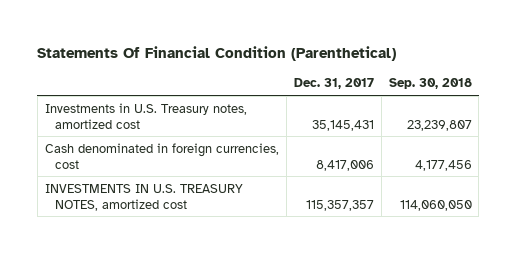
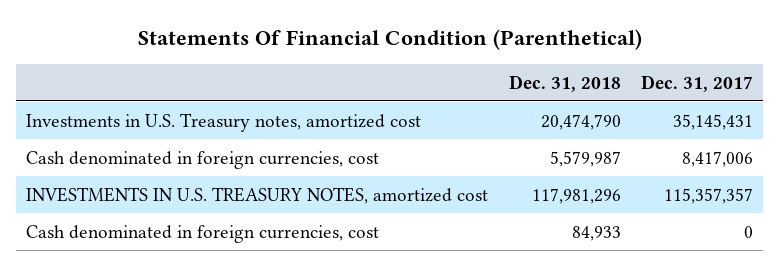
- | Dec. 31, 2017 | Sep. 30, 2018
+ | Dec. 31, 2018 | Dec. 31, 2017
+ Cash denominated in foreign currencies, cost | 84,933 | 0

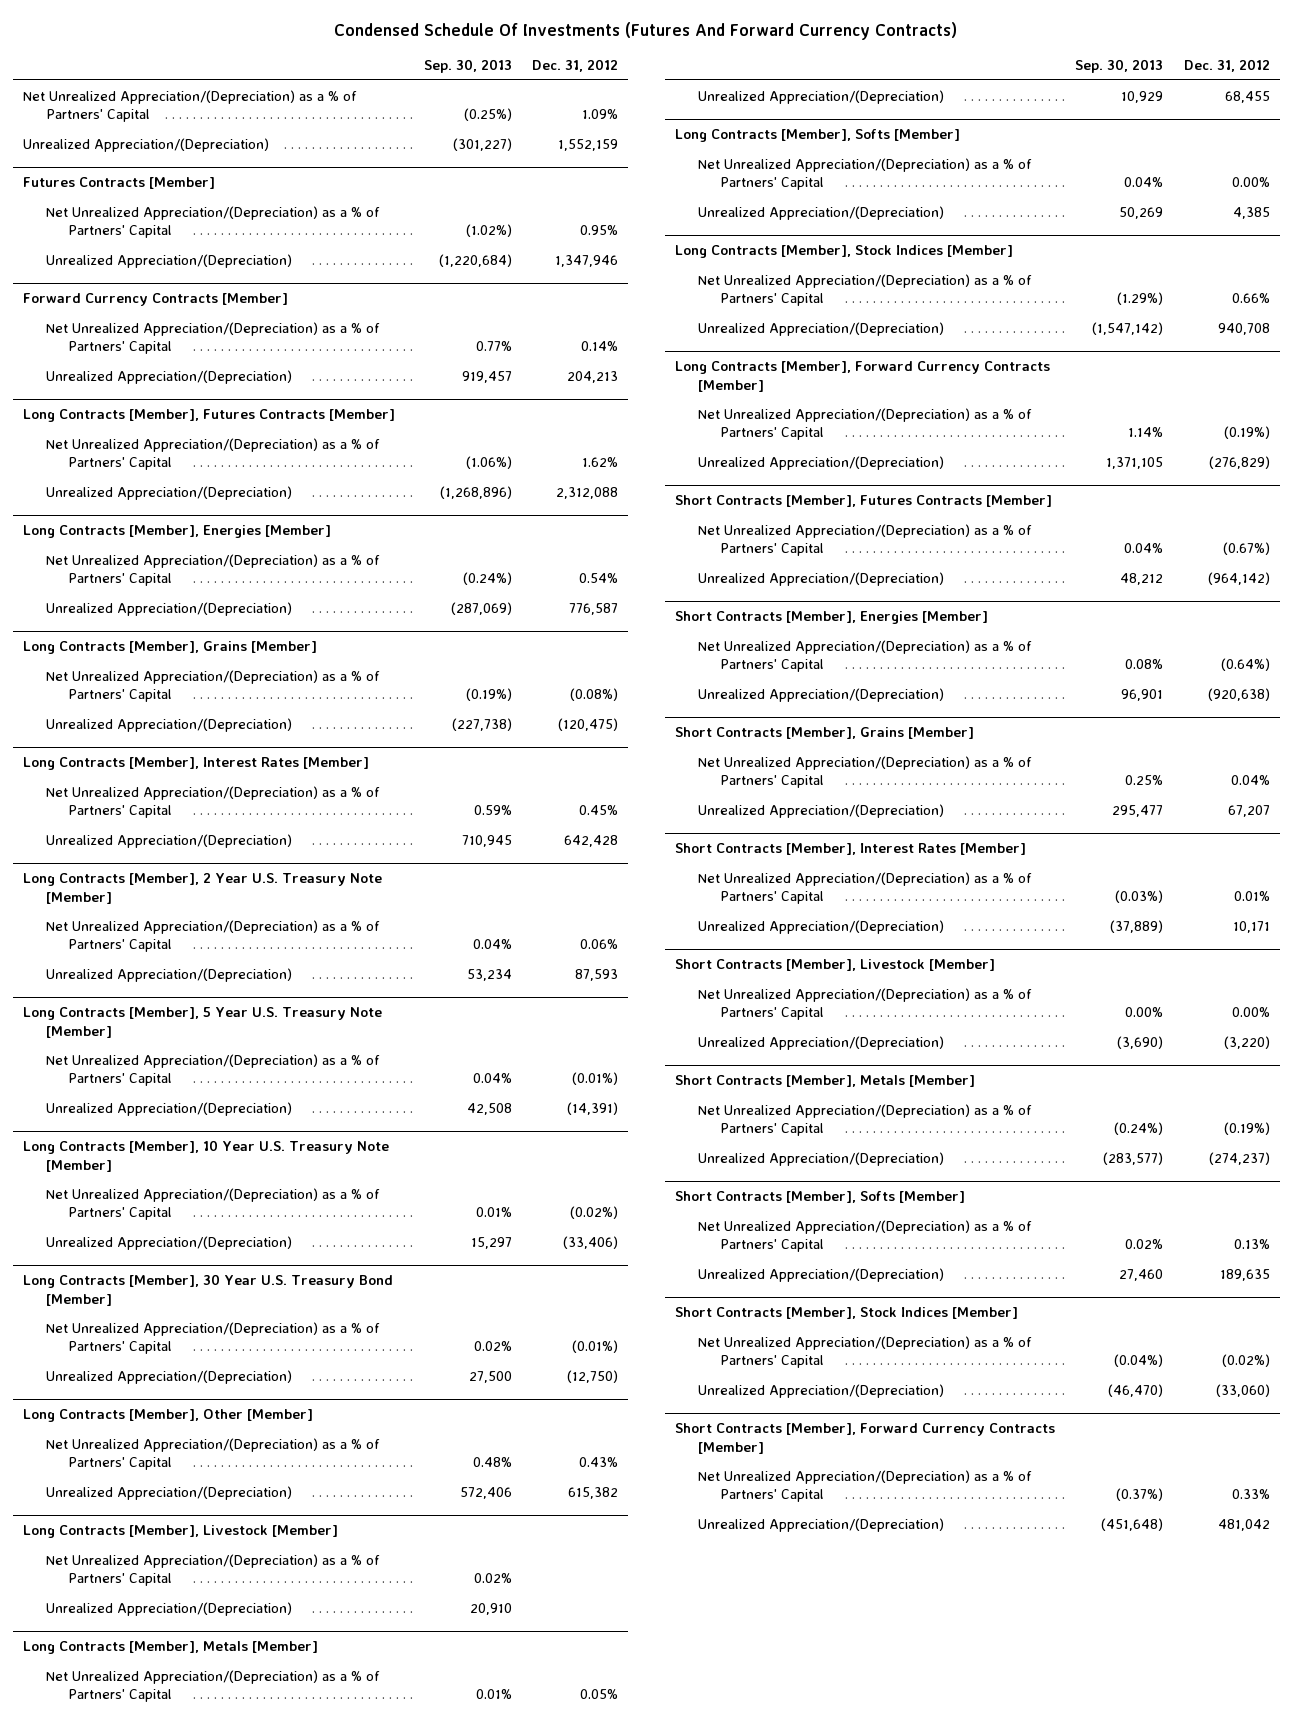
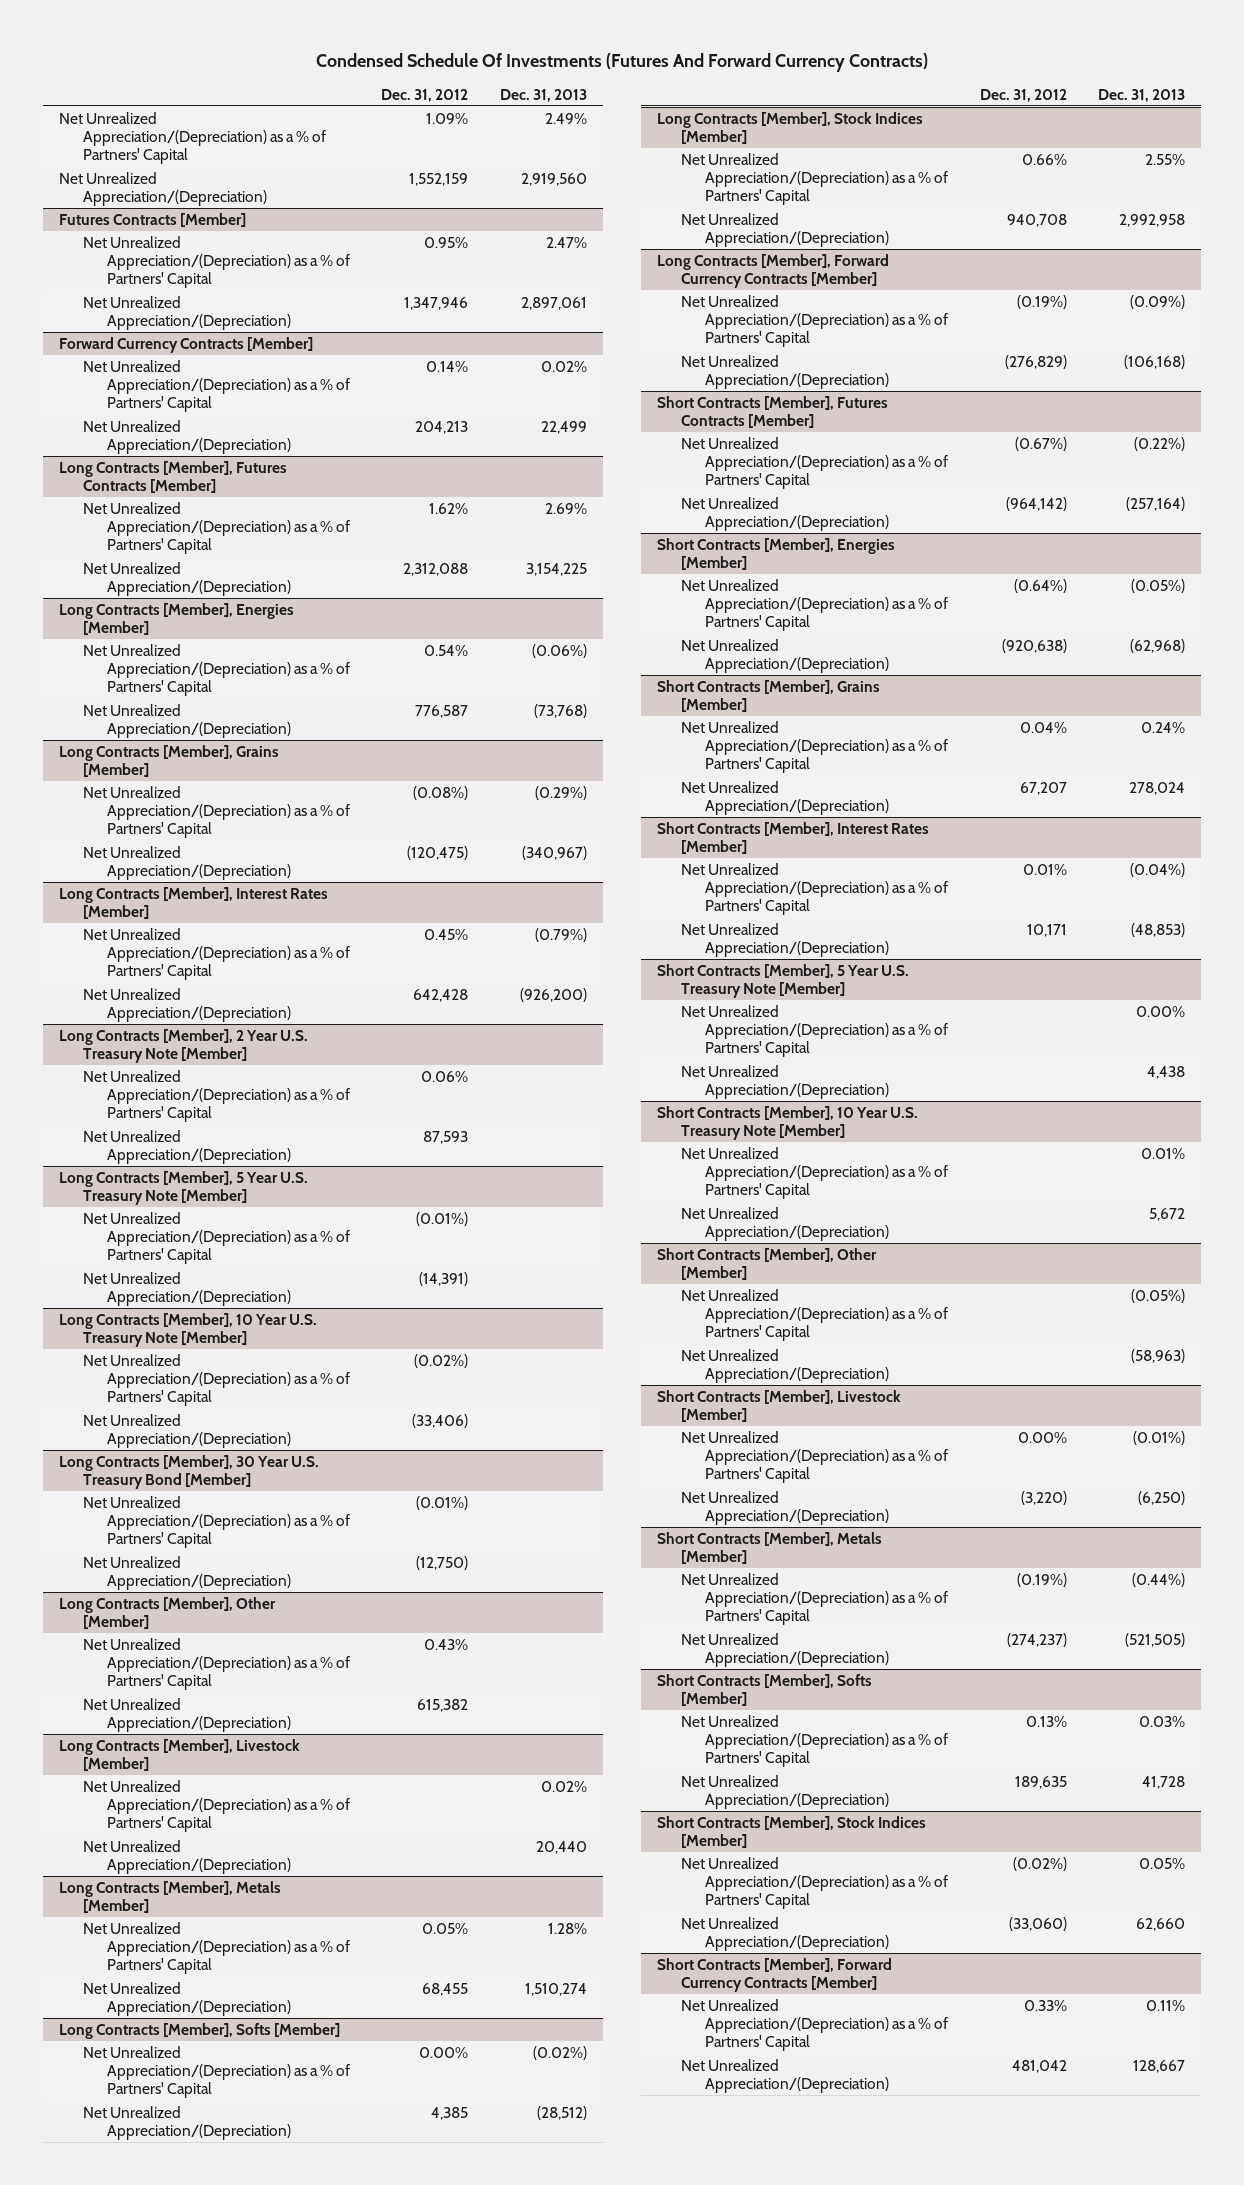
- | Sep. 30, 2013 | Dec. 31, 2012
+ | Dec. 31, 2012 | Dec. 31, 2013
- Unrealized Appreciation/(Depreciation) | (301,227) | 1,552,159
+ Net Unrealized Appreciation/(Depreciation) | 1,552,159 | 2,919,560
@ Futures Contracts [Member]
- Unrealized Appreciation/(Depreciation) | (1,220,684) | 1,347,946
+ Net Unrealized Appreciation/(Depreciation) | 1,347,946 | 2,897,061
@ Forward Currency Contracts [Member]
- Unrealized Appreciation/(Depreciation) | 919,457 | 204,213
+ Net Unrealized Appreciation/(Depreciation) | 204,213 | 22,499
@ Long Contracts [Member], Futures Contracts [Member]
- Unrealized Appreciation/(Depreciation) | (1,268,896) | 2,312,088
+ Net Unrealized Appreciation/(Depreciation) | 2,312,088 | 3,154,225
@ Long Contracts [Member], Energies [Member]
- Unrealized Appreciation/(Depreciation) | (287,069) | 776,587
+ Net Unrealized Appreciation/(Depreciation) | 776,587 | (73,768)
@ Long Contracts [Member], Grains [Member]
- Unrealized Appreciation/(Depreciation) | (227,738) | (120,475)
+ Net Unrealized Appreciation/(Depreciation) | (120,475) | (340,967)
@ Long Contracts [Member], Interest Rates [Member]
- Unrealized Appreciation/(Depreciation) | 710,945 | 642,428
+ Net Unrealized Appreciation/(Depreciation) | 642,428 | (926,200)
@ Long Contracts [Member], 2 Year U.S. Treasury Note [Member]
- Unrealized Appreciation/(Depreciation) | 53,234 | 87,593
+ Net Unrealized Appreciation/(Depreciation) | 87,593 |
@ Long Contracts [Member], 5 Year U.S. Treasury Note [Member]
- Unrealized Appreciation/(Depreciation) | 42,508 | (14,391)
+ Net Unrealized Appreciation/(Depreciation) | (14,391) |
@ Long Contracts [Member], 10 Year U.S. Treasury Note [Member]
- Unrealized Appreciation/(Depreciation) | 15,297 | (33,406)
+ Net Unrealized Appreciation/(Depreciation) | (33,406) |
@ Long Contracts [Member], 30 Year U.S. Treasury Bond [Member]
- Unrealized Appreciation/(Depreciation) | 27,500 | (12,750)
+ Net Unrealized Appreciation/(Depreciation) | (12,750) |
@ Long Contracts [Member], Other [Member]
- Unrealized Appreciation/(Depreciation) | 572,406 | 615,382
+ Net Unrealized Appreciation/(Depreciation) | 615,382 |
@ Long Contracts [Member], Livestock [Member]
- Unrealized Appreciation/(Depreciation) | 20,910 |
+ Net Unrealized Appreciation/(Depreciation) | | 20,440
@ Long Contracts [Member], Metals [Member]
- Unrealized Appreciation/(Depreciation) | 10,929 | 68,455
+ Net Unrealized Appreciation/(Depreciation) | 68,455 | 1,510,274
@ Long Contracts [Member], Softs [Member]
- Unrealized Appreciation/(Depreciation) | 50,269 | 4,385
+ Net Unrealized Appreciation/(Depreciation) | 4,385 | (28,512)
@ Long Contracts [Member], Stock Indices [Member]
- Unrealized Appreciation/(Depreciation) | (1,547,142) | 940,708
+ Net Unrealized Appreciation/(Depreciation) | 940,708 | 2,992,958
@ Long Contracts [Member], Forward Currency Contracts [Member]
- Unrealized Appreciation/(Depreciation) | 1,371,105 | (276,829)
+ Net Unrealized Appreciation/(Depreciation) | (276,829) | (106,168)
@ Short Contracts [Member], Futures Contracts [Member]
- Unrealized Appreciation/(Depreciation) | 48,212 | (964,142)
+ Net Unrealized Appreciation/(Depreciation) | (964,142) | (257,164)
@ Short Contracts [Member], Energies [Member]
- Unrealized Appreciation/(Depreciation) | 96,901 | (920,638)
+ Net Unrealized Appreciation/(Depreciation) | (920,638) | (62,968)
@ Short Contracts [Member], Grains [Member]
- Unrealized Appreciation/(Depreciation) | 295,477 | 67,207
+ Net Unrealized Appreciation/(Depreciation) | 67,207 | 278,024
@ Short Contracts [Member], Interest Rates [Member]
- Unrealized Appreciation/(Depreciation) | (37,889) | 10,171
+ Net Unrealized Appreciation/(Depreciation) | 10,171 | (48,853)
+ Short Contracts [Member], 5 Year U.S. Treasury Note [Member]
+ Net Unrealized Appreciation/(Depreciation) as a % of Partners' Capital | | 0.00%
+ Net Unrealized Appreciation/(Depreciation) | | 4,438
+ Short Contracts [Member], 10 Year U.S. Treasury Note [Member]
+ Net Unrealized Appreciation/(Depreciation) as a % of Partners' Capital | | 0.01%
+ Net Unrealized Appreciation/(Depreciation) | | 5,672
+ Short Contracts [Member], Other [Member]
+ Net Unrealized Appreciation/(Depreciation) as a % of Partners' Capital | | (0.05%)
+ Net Unrealized Appreciation/(Depreciation) | | (58,963)
@ Short Contracts [Member], Livestock [Member]
- Unrealized Appreciation/(Depreciation) | (3,690) | (3,220)
+ Net Unrealized Appreciation/(Depreciation) | (3,220) | (6,250)
@ Short Contracts [Member], Metals [Member]
- Unrealized Appreciation/(Depreciation) | (283,577) | (274,237)
+ Net Unrealized Appreciation/(Depreciation) | (274,237) | (521,505)
@ Short Contracts [Member], Softs [Member]
- Unrealized Appreciation/(Depreciation) | 27,460 | 189,635
+ Net Unrealized Appreciation/(Depreciation) | 189,635 | 41,728
@ Short Contracts [Member], Stock Indices [Member]
- Unrealized Appreciation/(Depreciation) | (46,470) | (33,060)
+ Net Unrealized Appreciation/(Depreciation) | (33,060) | 62,660
@ Short Contracts [Member], Forward Currency Contracts [Member]
- Unrealized Appreciation/(Depreciation) | (451,648) | 481,042
+ Net Unrealized Appreciation/(Depreciation) | 481,042 | 128,667

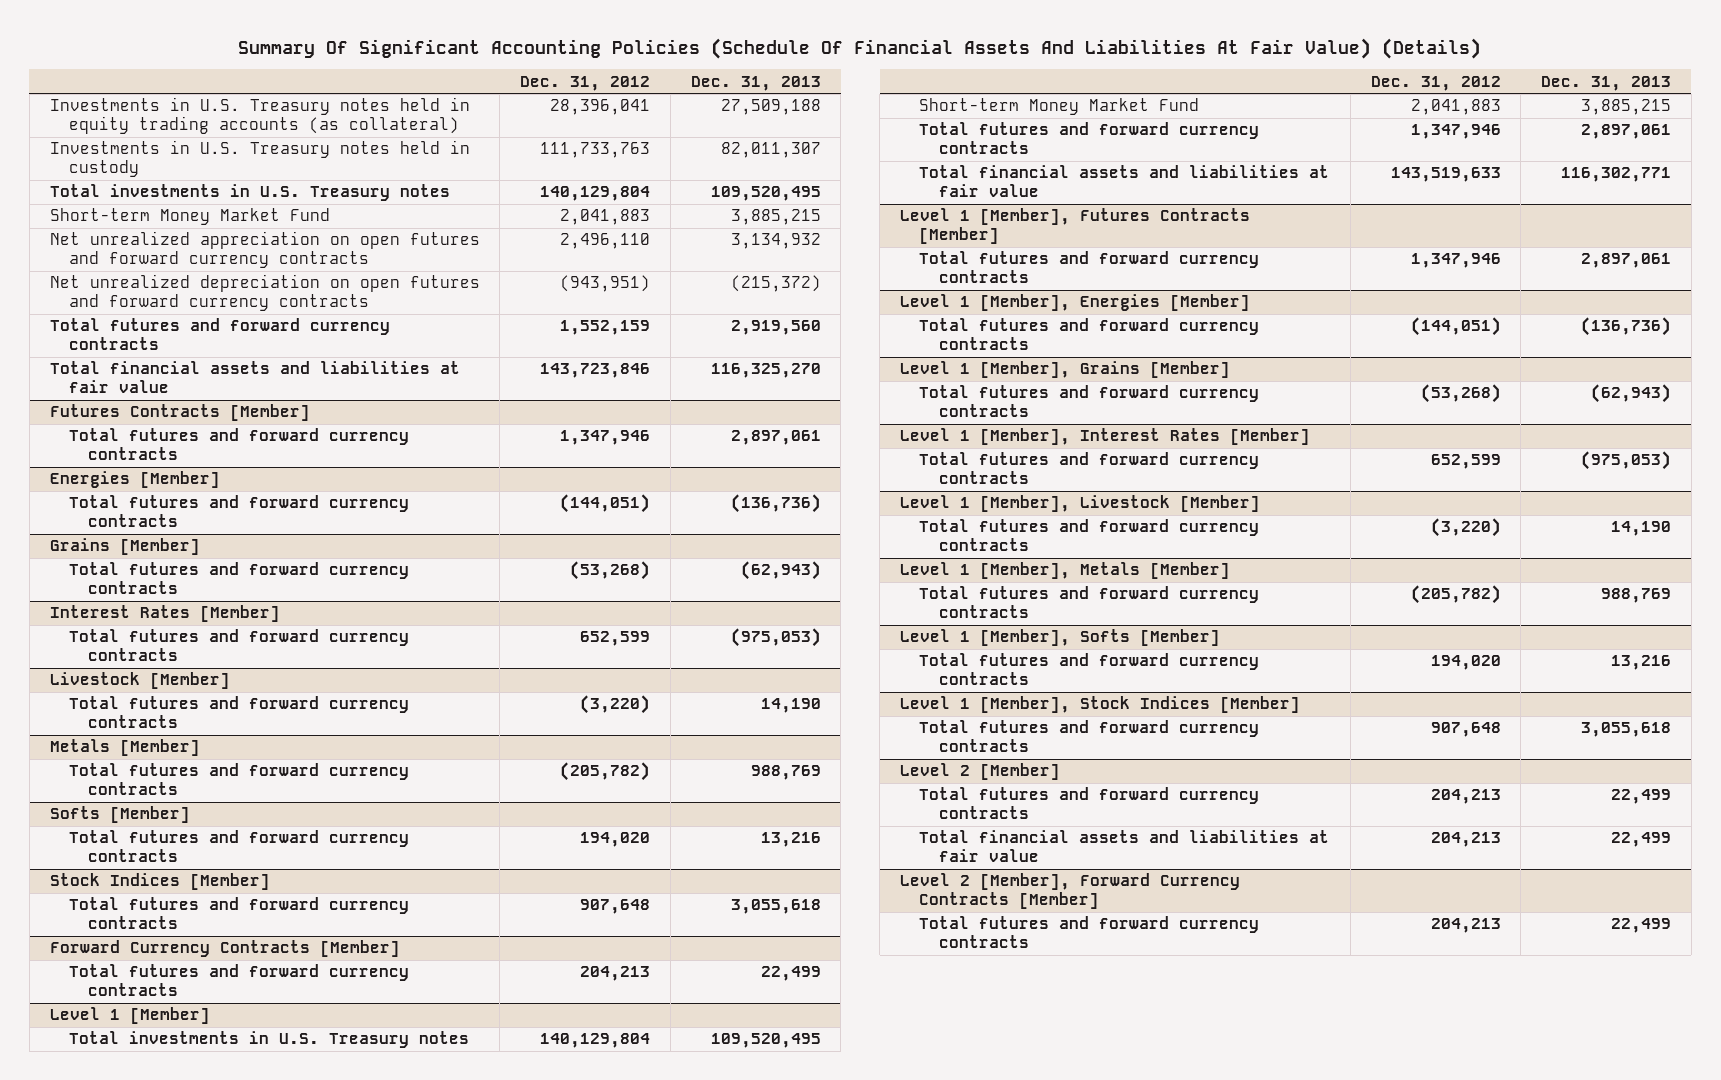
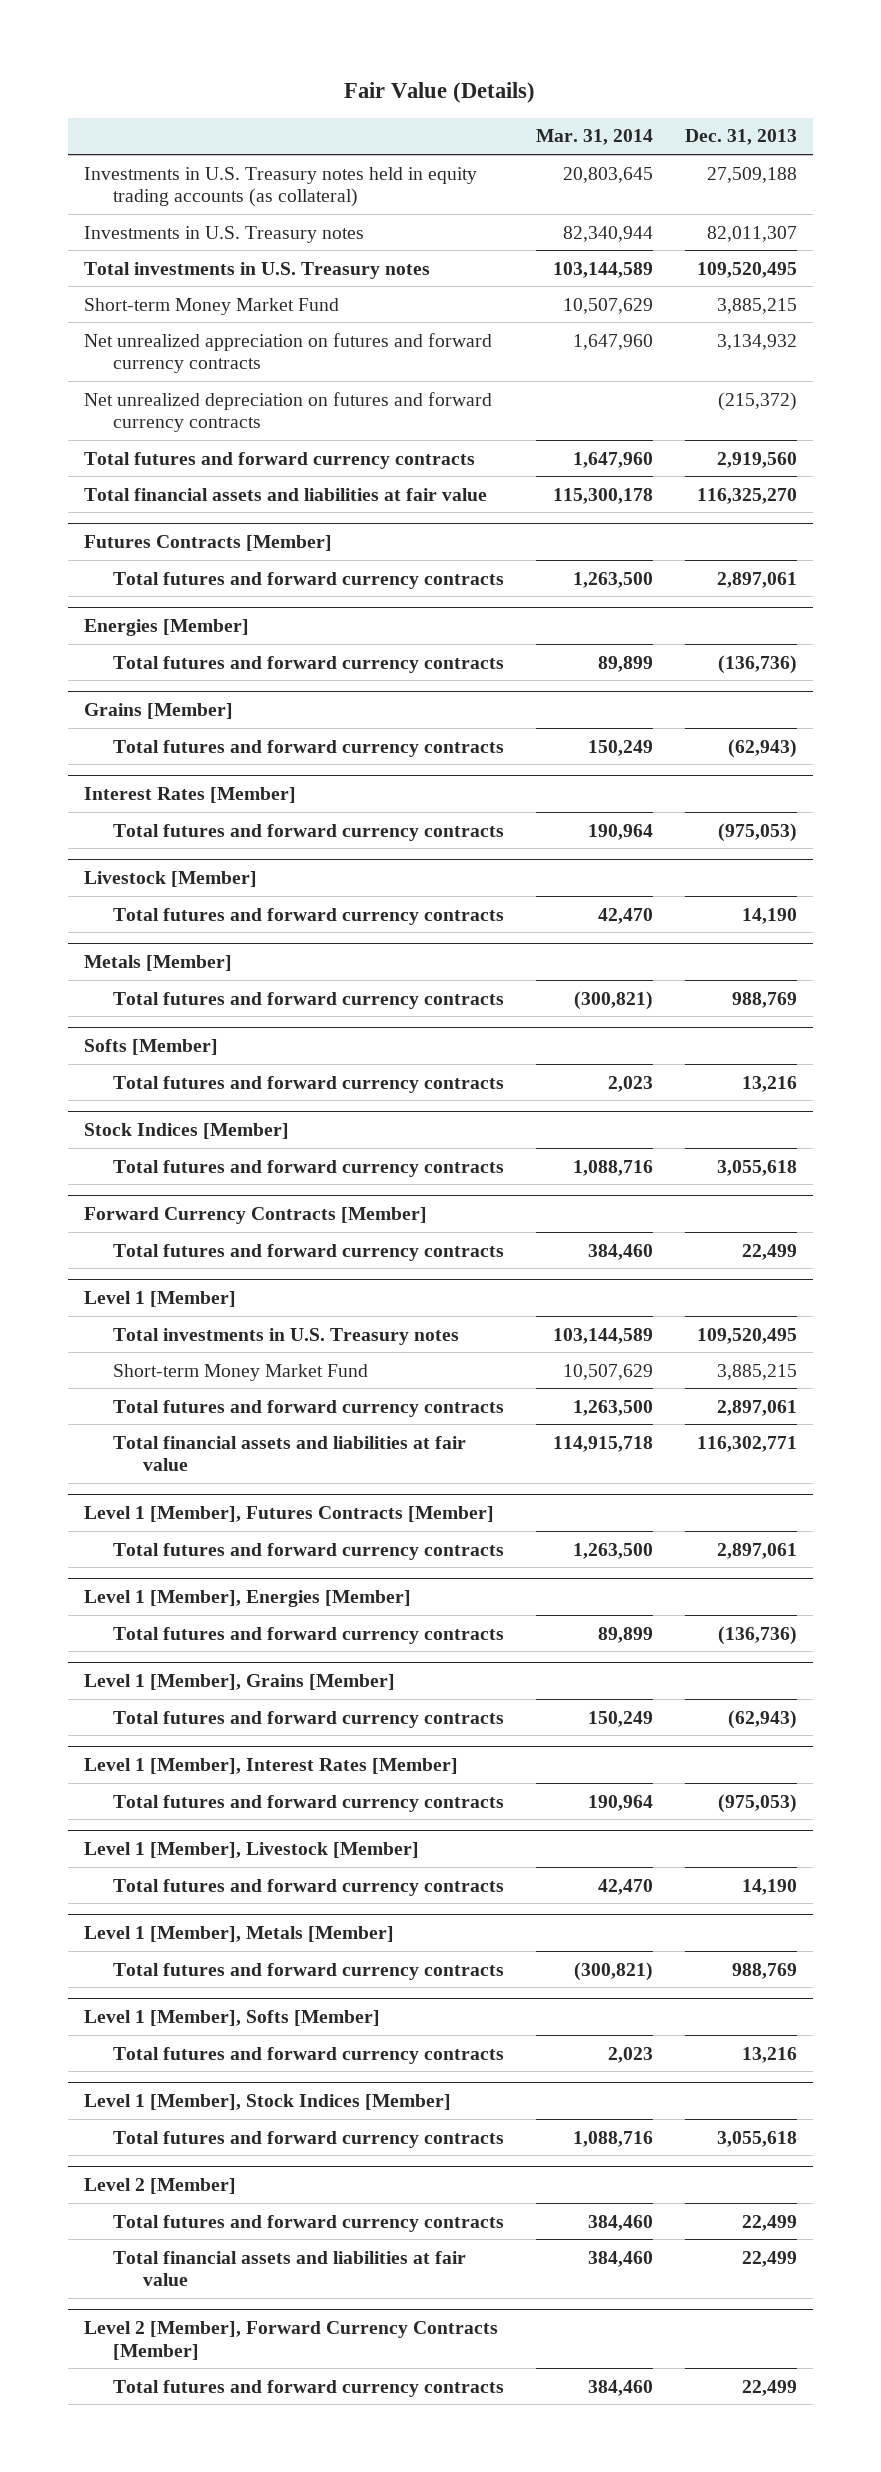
- Summary Of Significant Accounting Policies (Schedule Of Financial Assets And Liabilities At Fair Value) (Details)
+ Fair Value (Details)
- | Dec. 31, 2012 | Dec. 31, 2013
+ | Mar. 31, 2014 | Dec. 31, 2013
- Investments in U.S. Treasury notes held in custody | 111,733,763 | 82,011,307
+ Investments in U.S. Treasury notes | 82,340,944 | 82,011,307
- Net unrealized appreciation on open futures and forward currency contracts | 2,496,110 | 3,134,932
- Net unrealized depreciation on open futures and forward currency contracts | (943,951) | (215,372)
+ Net unrealized appreciation on futures and forward currency contracts | 1,647,960 | 3,134,932
+ Net unrealized depreciation on futures and forward currency contracts | | (215,372)

